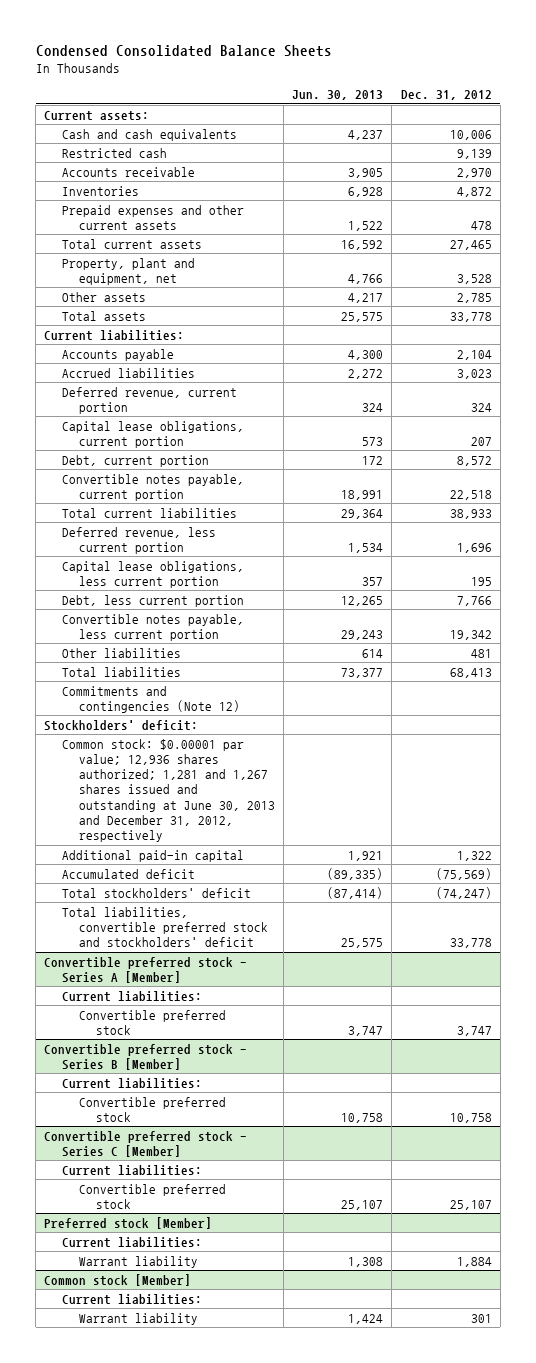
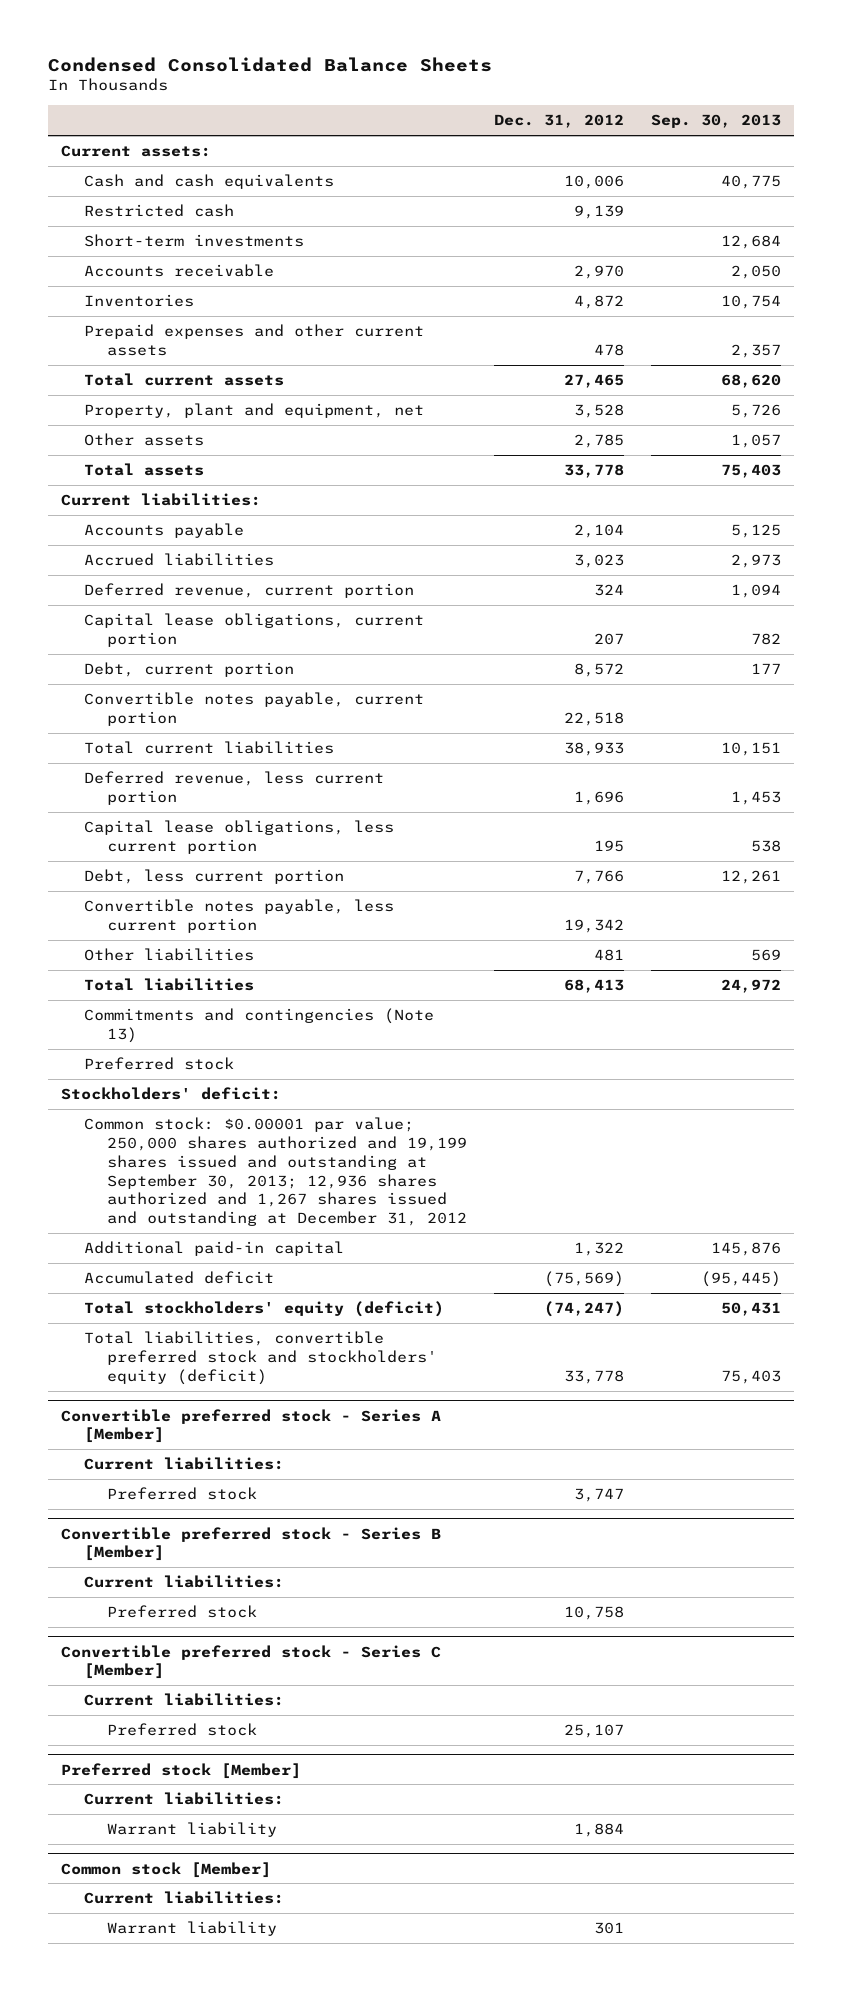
- | Jun. 30, 2013 | Dec. 31, 2012
+ | Dec. 31, 2012 | Sep. 30, 2013
+ Short-term investments | | 12,684
- Commitments and contingencies (Note 12)
+ Commitments and contingencies (Note 13)
+ Preferred stock
- Common stock: $0.00001 par value; 12,936 shares authorized; 1,281 and 1,267 shares issued and outstanding at June 30, 2013 and December 31, 2012, respectively
+ Common stock: $0.00001 par value; 250,000 shares authorized and 19,199 shares issued and outstanding at September 30, 2013; 12,936 shares authorized and 1,267 shares issued and outstanding at December 31, 2012
- Total stockholders' deficit | (87,414) | (74,247)
- Total liabilities, convertible preferred stock and stockholders' deficit | 25,575 | 33,778
+ Total stockholders' equity (deficit) | (74,247) | 50,431
+ Total liabilities, convertible preferred stock and stockholders' equity (deficit) | 33,778 | 75,403
@ Convertible preferred stock - Series A [Member]
- Convertible preferred stock | 3,747 | 3,747
+ Preferred stock | 3,747 |
@ Convertible preferred stock - Series B [Member]
- Convertible preferred stock | 10,758 | 10,758
+ Preferred stock | 10,758 |
@ Convertible preferred stock - Series C [Member]
- Convertible preferred stock | 25,107 | 25,107
+ Preferred stock | 25,107 |

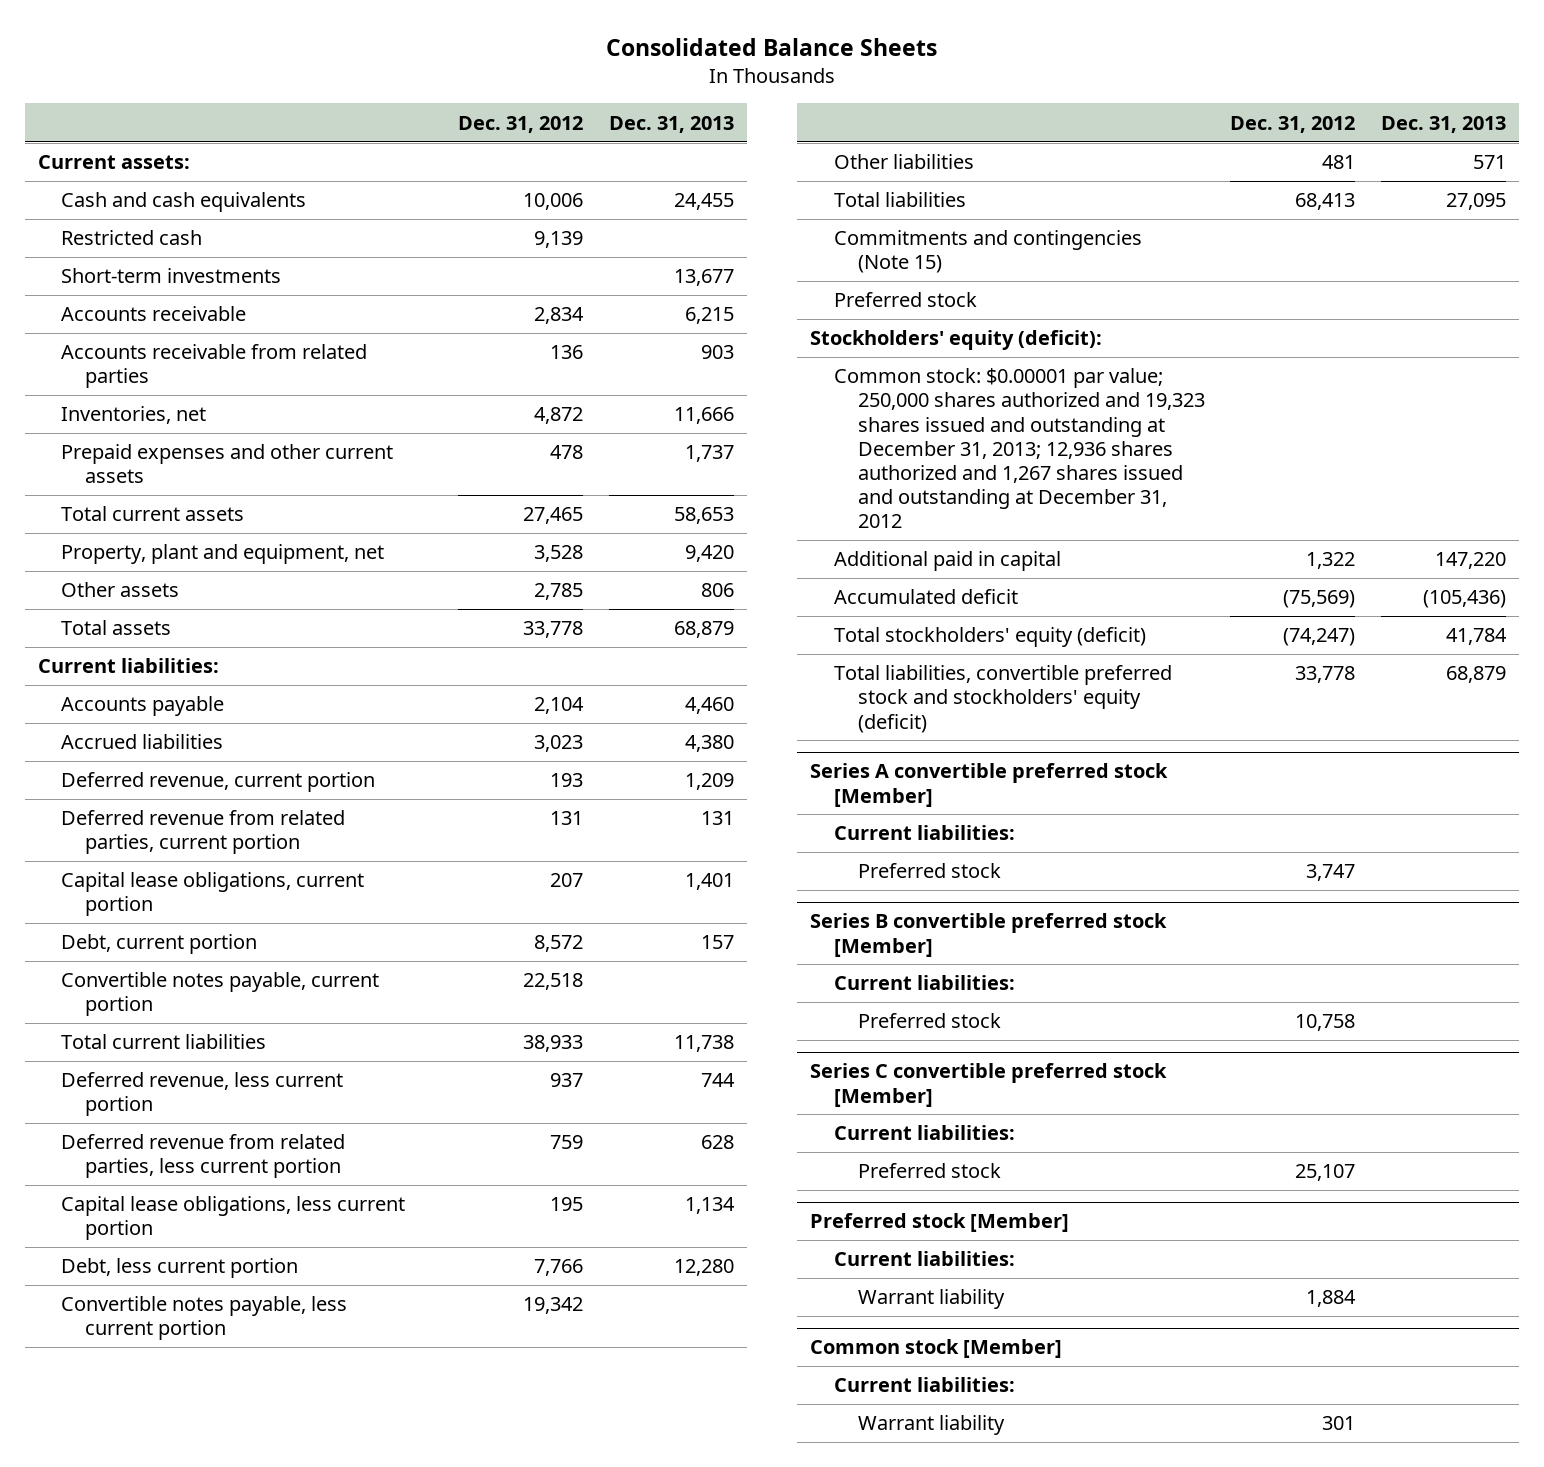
- Condensed Consolidated Balance Sheets
+ Consolidated Balance Sheets
- | Dec. 31, 2012 | Sep. 30, 2013
+ | Dec. 31, 2012 | Dec. 31, 2013
- Accounts receivable | 2,970 | 2,050
- Inventories | 4,872 | 10,754
+ Accounts receivable | 2,834 | 6,215
+ Accounts receivable from related parties | 136 | 903
+ Inventories, net | 4,872 | 11,666
- Deferred revenue, current portion | 324 | 1,094
+ Deferred revenue, current portion | 193 | 1,209
+ Deferred revenue from related parties, current portion | 131 | 131
- Deferred revenue, less current portion | 1,696 | 1,453
+ Deferred revenue, less current portion | 937 | 744
+ Deferred revenue from related parties, less current portion | 759 | 628
- Commitments and contingencies (Note 13)
+ Commitments and contingencies (Note 15)
- Stockholders' deficit:
- Common stock: $0.00001 par value; 250,000 shares authorized and 19,199 shares issued and outstanding at September 30, 2013; 12,936 shares authorized and 1,267 shares issued and outstanding at December 31, 2012
- Additional paid-in capital | 1,322 | 145,876
+ Stockholders' equity (deficit):
+ Common stock: $0.00001 par value; 250,000 shares authorized and 19,323 shares issued and outstanding at December 31, 2013; 12,936 shares authorized and 1,267 shares issued and outstanding at December 31, 2012
+ Additional paid in capital | 1,322 | 147,220
- Convertible preferred stock - Series A [Member]
+ Series A convertible preferred stock [Member]
- Convertible preferred stock - Series B [Member]
+ Series B convertible preferred stock [Member]
- Convertible preferred stock - Series C [Member]
+ Series C convertible preferred stock [Member]

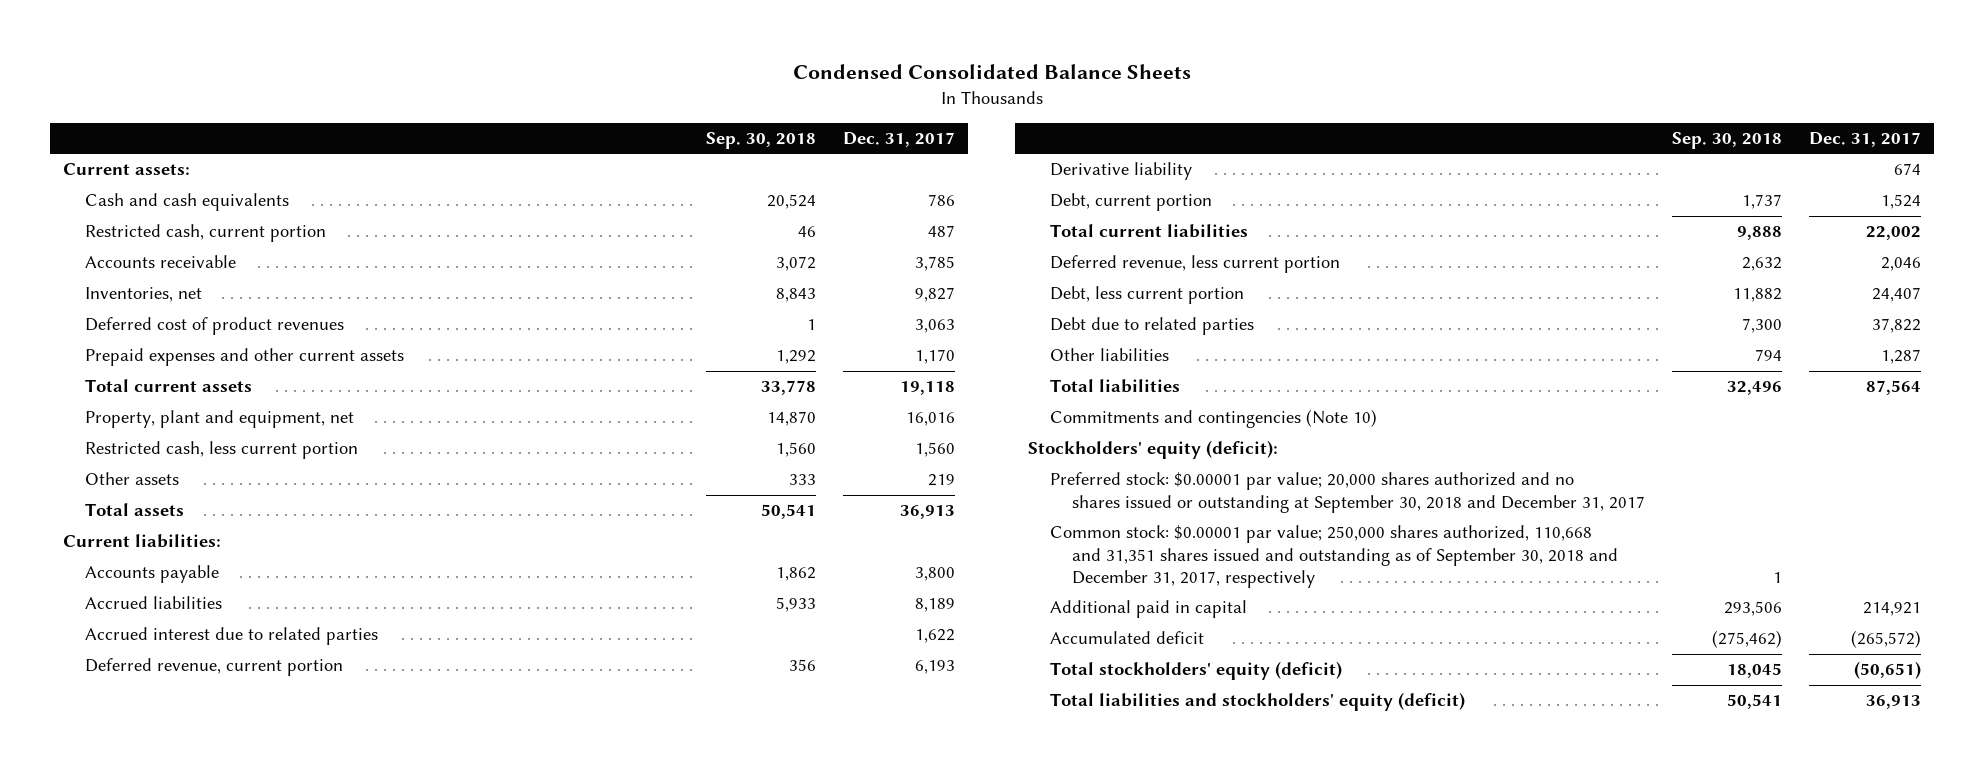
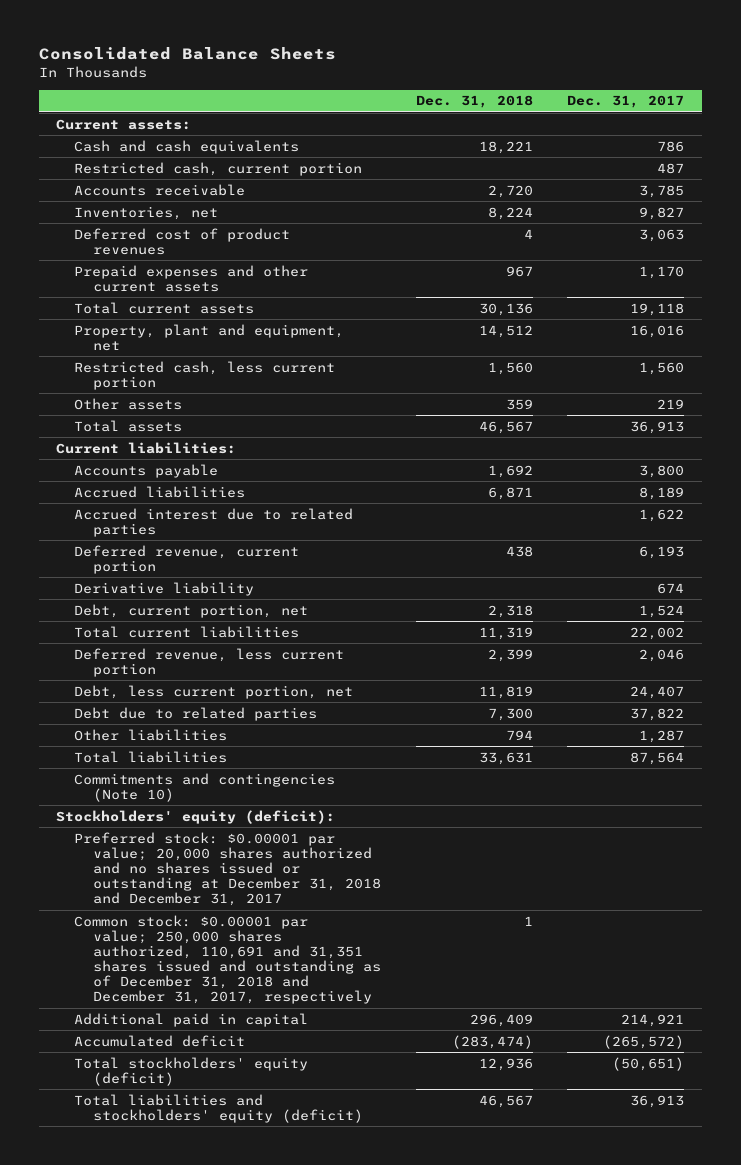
- Condensed Consolidated Balance Sheets
+ Consolidated Balance Sheets
- | Sep. 30, 2018 | Dec. 31, 2017
+ | Dec. 31, 2018 | Dec. 31, 2017
- Debt, current portion | 1,737 | 1,524
+ Debt, current portion, net | 2,318 | 1,524
- Debt, less current portion | 11,882 | 24,407
+ Debt, less current portion, net | 11,819 | 24,407
- Preferred stock: $0.00001 par value; 20,000 shares authorized and no shares issued or outstanding at September 30, 2018 and December 31, 2017
- Common stock: $0.00001 par value; 250,000 shares authorized, 110,668 and 31,351 shares issued and outstanding as of September 30, 2018 and December 31, 2017, respectively | 1 |
+ Preferred stock: $0.00001 par value; 20,000 shares authorized and no shares issued or outstanding at December 31, 2018 and December 31, 2017
+ Common stock: $0.00001 par value; 250,000 shares authorized, 110,691 and 31,351 shares issued and outstanding as of December 31, 2018 and December 31, 2017, respectively | 1 |

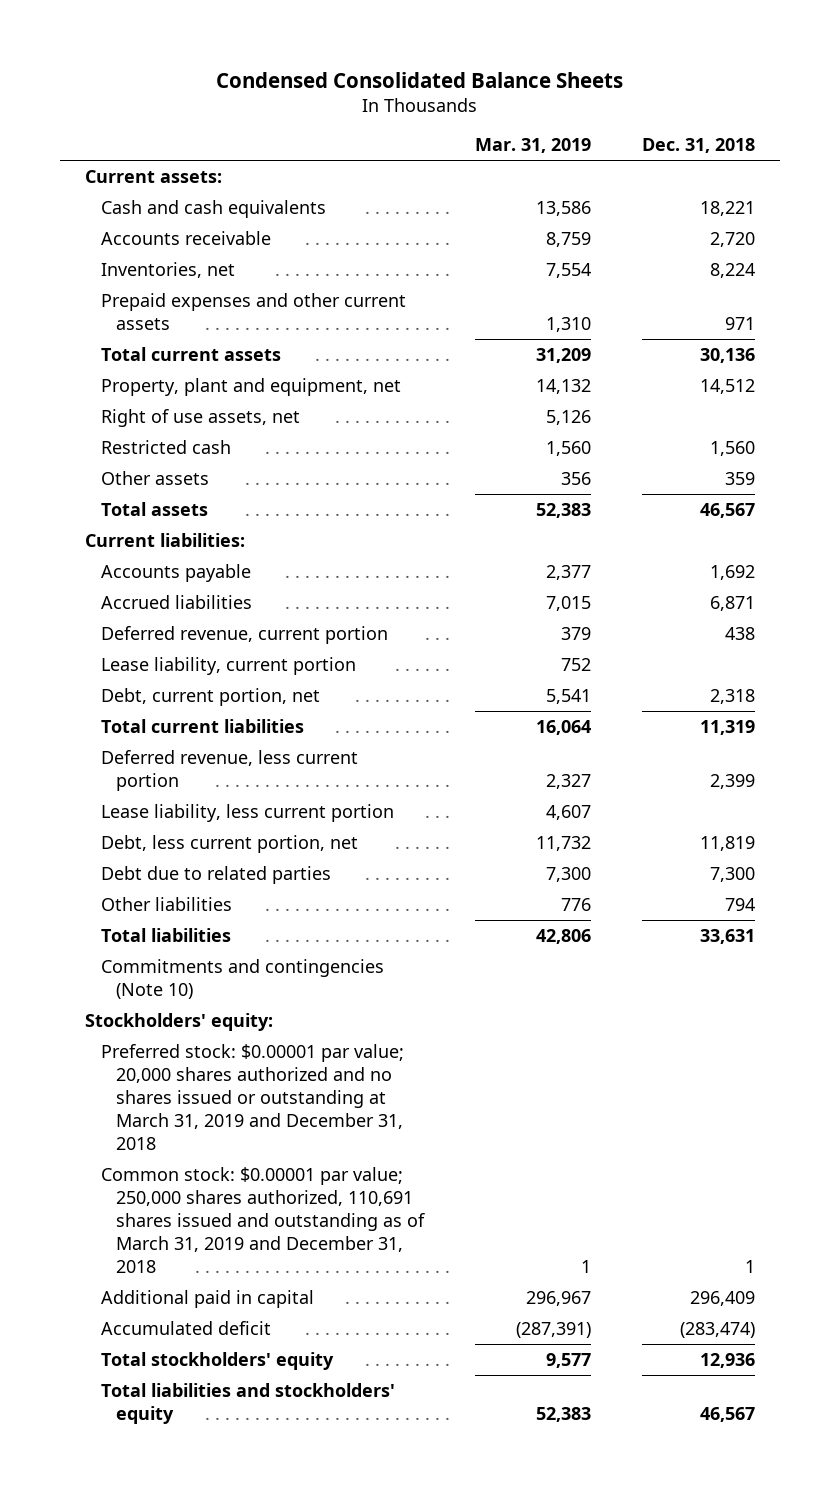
- Consolidated Balance Sheets
+ Condensed Consolidated Balance Sheets
- | Dec. 31, 2018 | Dec. 31, 2017
+ | Mar. 31, 2019 | Dec. 31, 2018
- Restricted cash, current portion | | 487
- Deferred cost of product revenues | 4 | 3,063
- Prepaid expenses and other current assets | 967 | 1,170
+ Prepaid expenses and other current assets | 1,310 | 971
- Restricted cash, less current portion | 1,560 | 1,560
+ Right of use assets, net | 5,126 |
+ Restricted cash | 1,560 | 1,560
- Accrued interest due to related parties | | 1,622
- Derivative liability | | 674
+ Lease liability, current portion | 752 |
+ Lease liability, less current portion | 4,607 |
- Stockholders' equity (deficit):
- Preferred stock: $0.00001 par value; 20,000 shares authorized and no shares issued or outstanding at December 31, 2018 and December 31, 2017
- Common stock: $0.00001 par value; 250,000 shares authorized, 110,691 and 31,351 shares issued and outstanding as of December 31, 2018 and December 31, 2017, respectively | 1 |
+ Stockholders' equity:
+ Preferred stock: $0.00001 par value; 20,000 shares authorized and no shares issued or outstanding at March 31, 2019 and December 31, 2018
+ Common stock: $0.00001 par value; 250,000 shares authorized, 110,691 shares issued and outstanding as of March 31, 2019 and December 31, 2018 | 1 | 1
- Total stockholders' equity (deficit) | 12,936 | (50,651)
- Total liabilities and stockholders' equity (deficit) | 46,567 | 36,913
+ Total stockholders' equity | 9,577 | 12,936
+ Total liabilities and stockholders' equity | 52,383 | 46,567

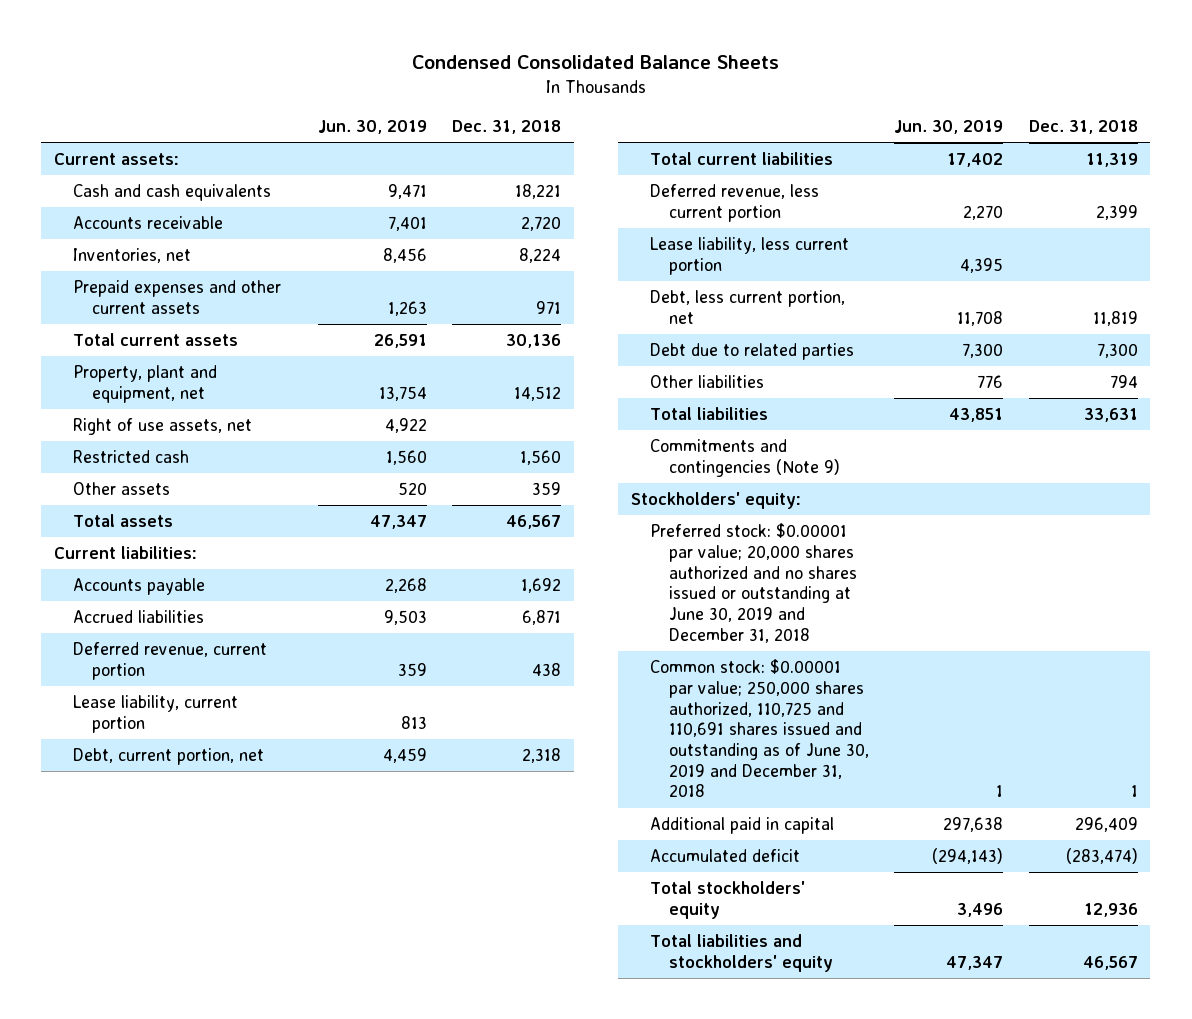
- | Mar. 31, 2019 | Dec. 31, 2018
+ | Jun. 30, 2019 | Dec. 31, 2018
- Commitments and contingencies (Note 10)
+ Commitments and contingencies (Note 9)
- Preferred stock: $0.00001 par value; 20,000 shares authorized and no shares issued or outstanding at March 31, 2019 and December 31, 2018
- Common stock: $0.00001 par value; 250,000 shares authorized, 110,691 shares issued and outstanding as of March 31, 2019 and December 31, 2018 | 1 | 1
+ Preferred stock: $0.00001 par value; 20,000 shares authorized and no shares issued or outstanding at June 30, 2019 and December 31, 2018
+ Common stock: $0.00001 par value; 250,000 shares authorized, 110,725 and 110,691 shares issued and outstanding as of June 30, 2019 and December 31, 2018 | 1 | 1

